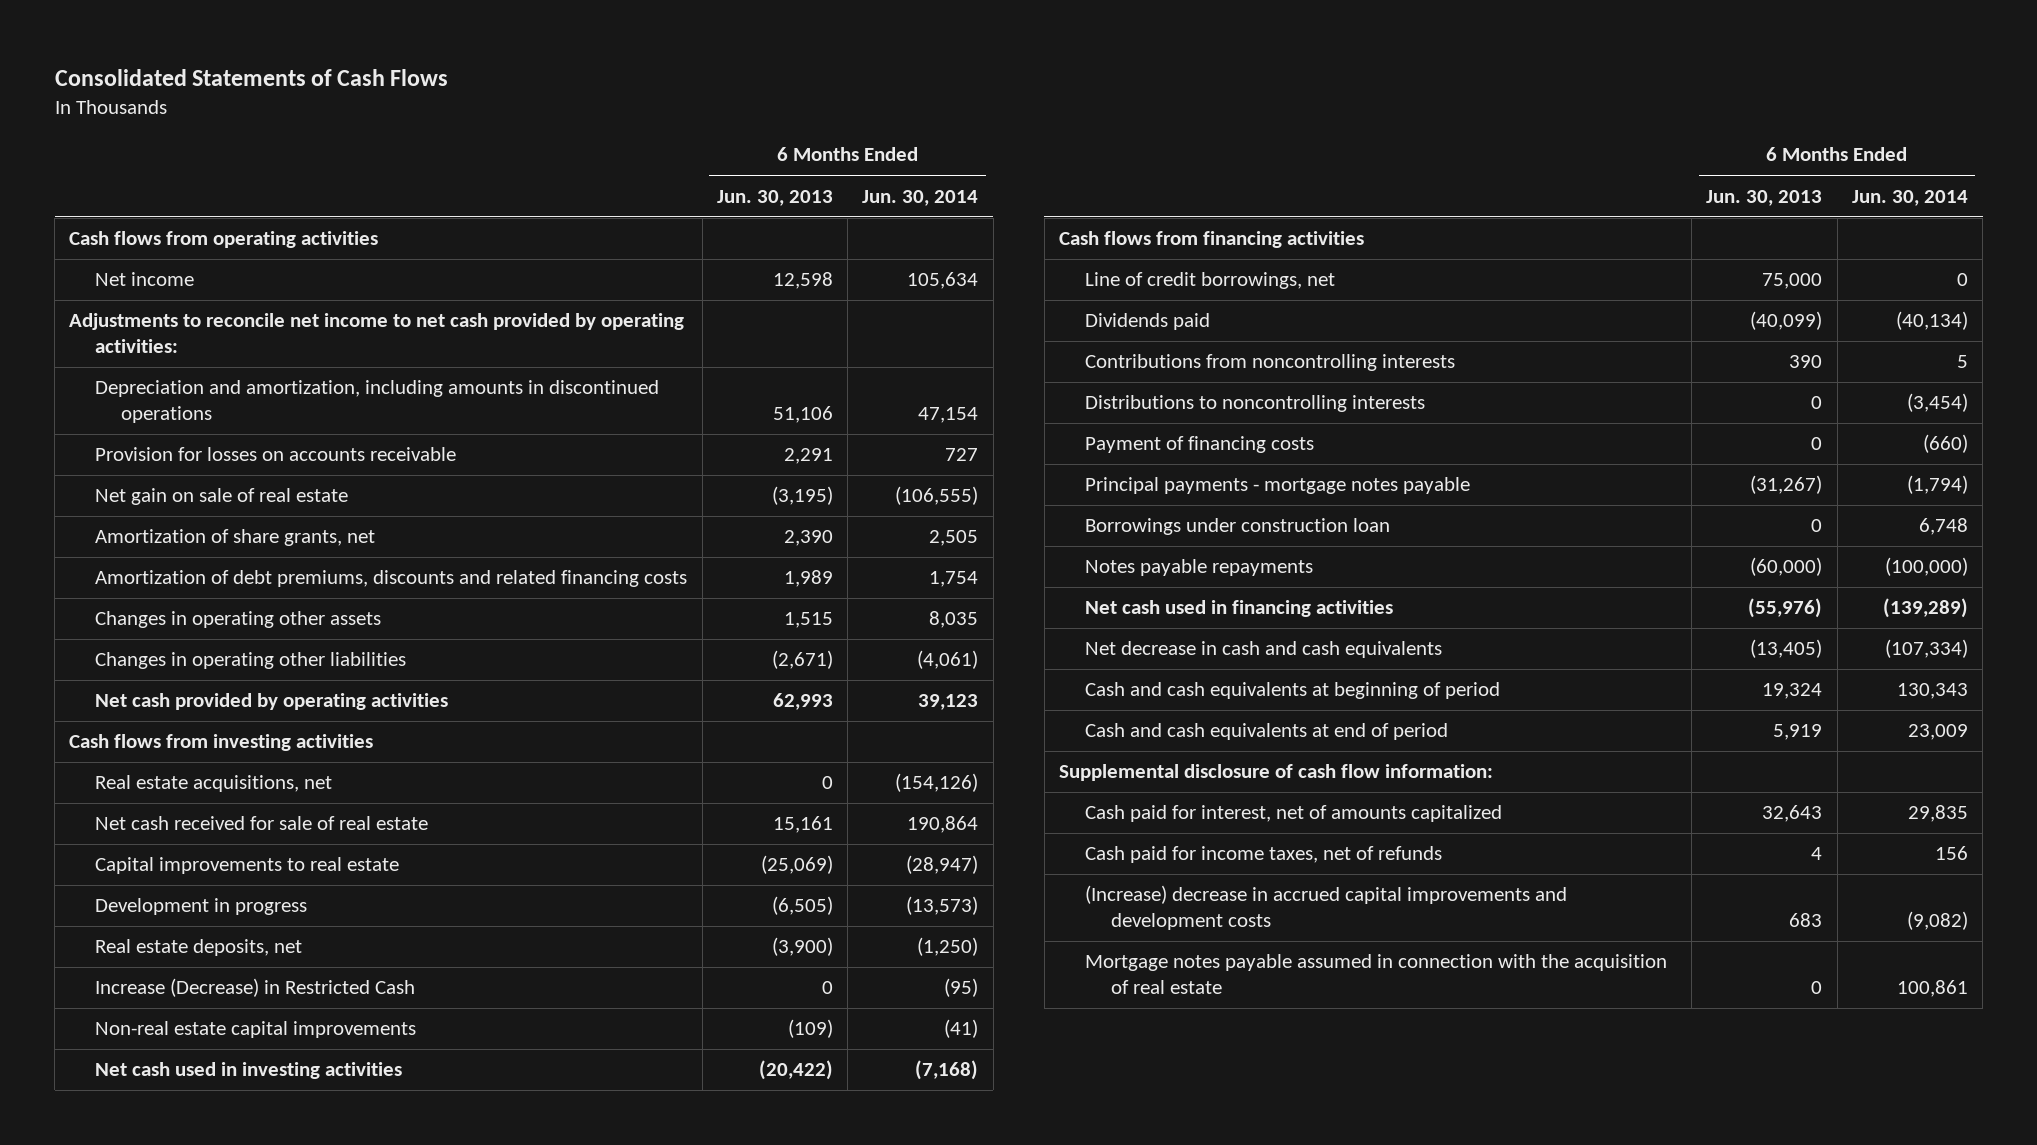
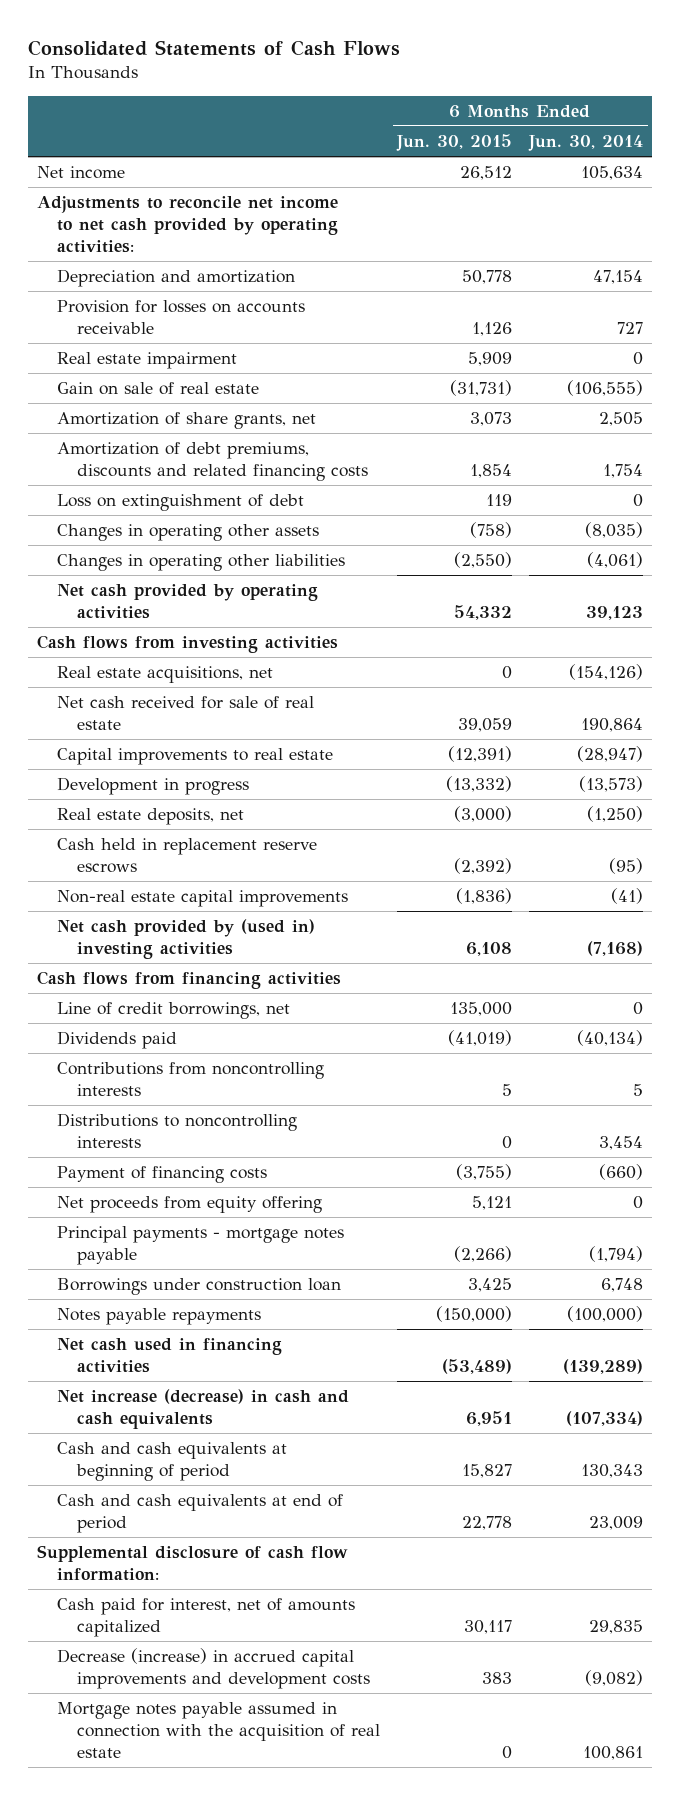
- | 6 Months Ended Jun. 30, 2013 | 6 Months Ended Jun. 30, 2014
+ | 6 Months Ended Jun. 30, 2015 | 6 Months Ended Jun. 30, 2014
- Cash flows from operating activities
- Depreciation and amortization, including amounts in discontinued operations | 51,106 | 47,154
+ Depreciation and amortization | 50,778 | 47,154
- Net gain on sale of real estate | (3,195) | (106,555)
+ Real estate impairment | 5,909 | 0
+ Gain on sale of real estate | (31,731) | (106,555)
- Changes in operating other assets | 1,515 | 8,035
+ Loss on extinguishment of debt | 119 | 0
+ Changes in operating other assets | (758) | (8,035)
- Increase (Decrease) in Restricted Cash | 0 | (95)
+ Cash held in replacement reserve escrows | (2,392) | (95)
- Net cash used in investing activities | (20,422) | (7,168)
+ Net cash provided by (used in) investing activities | 6,108 | (7,168)
- Distributions to noncontrolling interests | 0 | (3,454)
+ Distributions to noncontrolling interests | 0 | 3,454
+ Net proceeds from equity offering | 5,121 | 0
- Net decrease in cash and cash equivalents | (13,405) | (107,334)
+ Net increase (decrease) in cash and cash equivalents | 6,951 | (107,334)
- Cash paid for income taxes, net of refunds | 4 | 156
- (Increase) decrease in accrued capital improvements and development costs | 683 | (9,082)
+ Decrease (increase) in accrued capital improvements and development costs | 383 | (9,082)

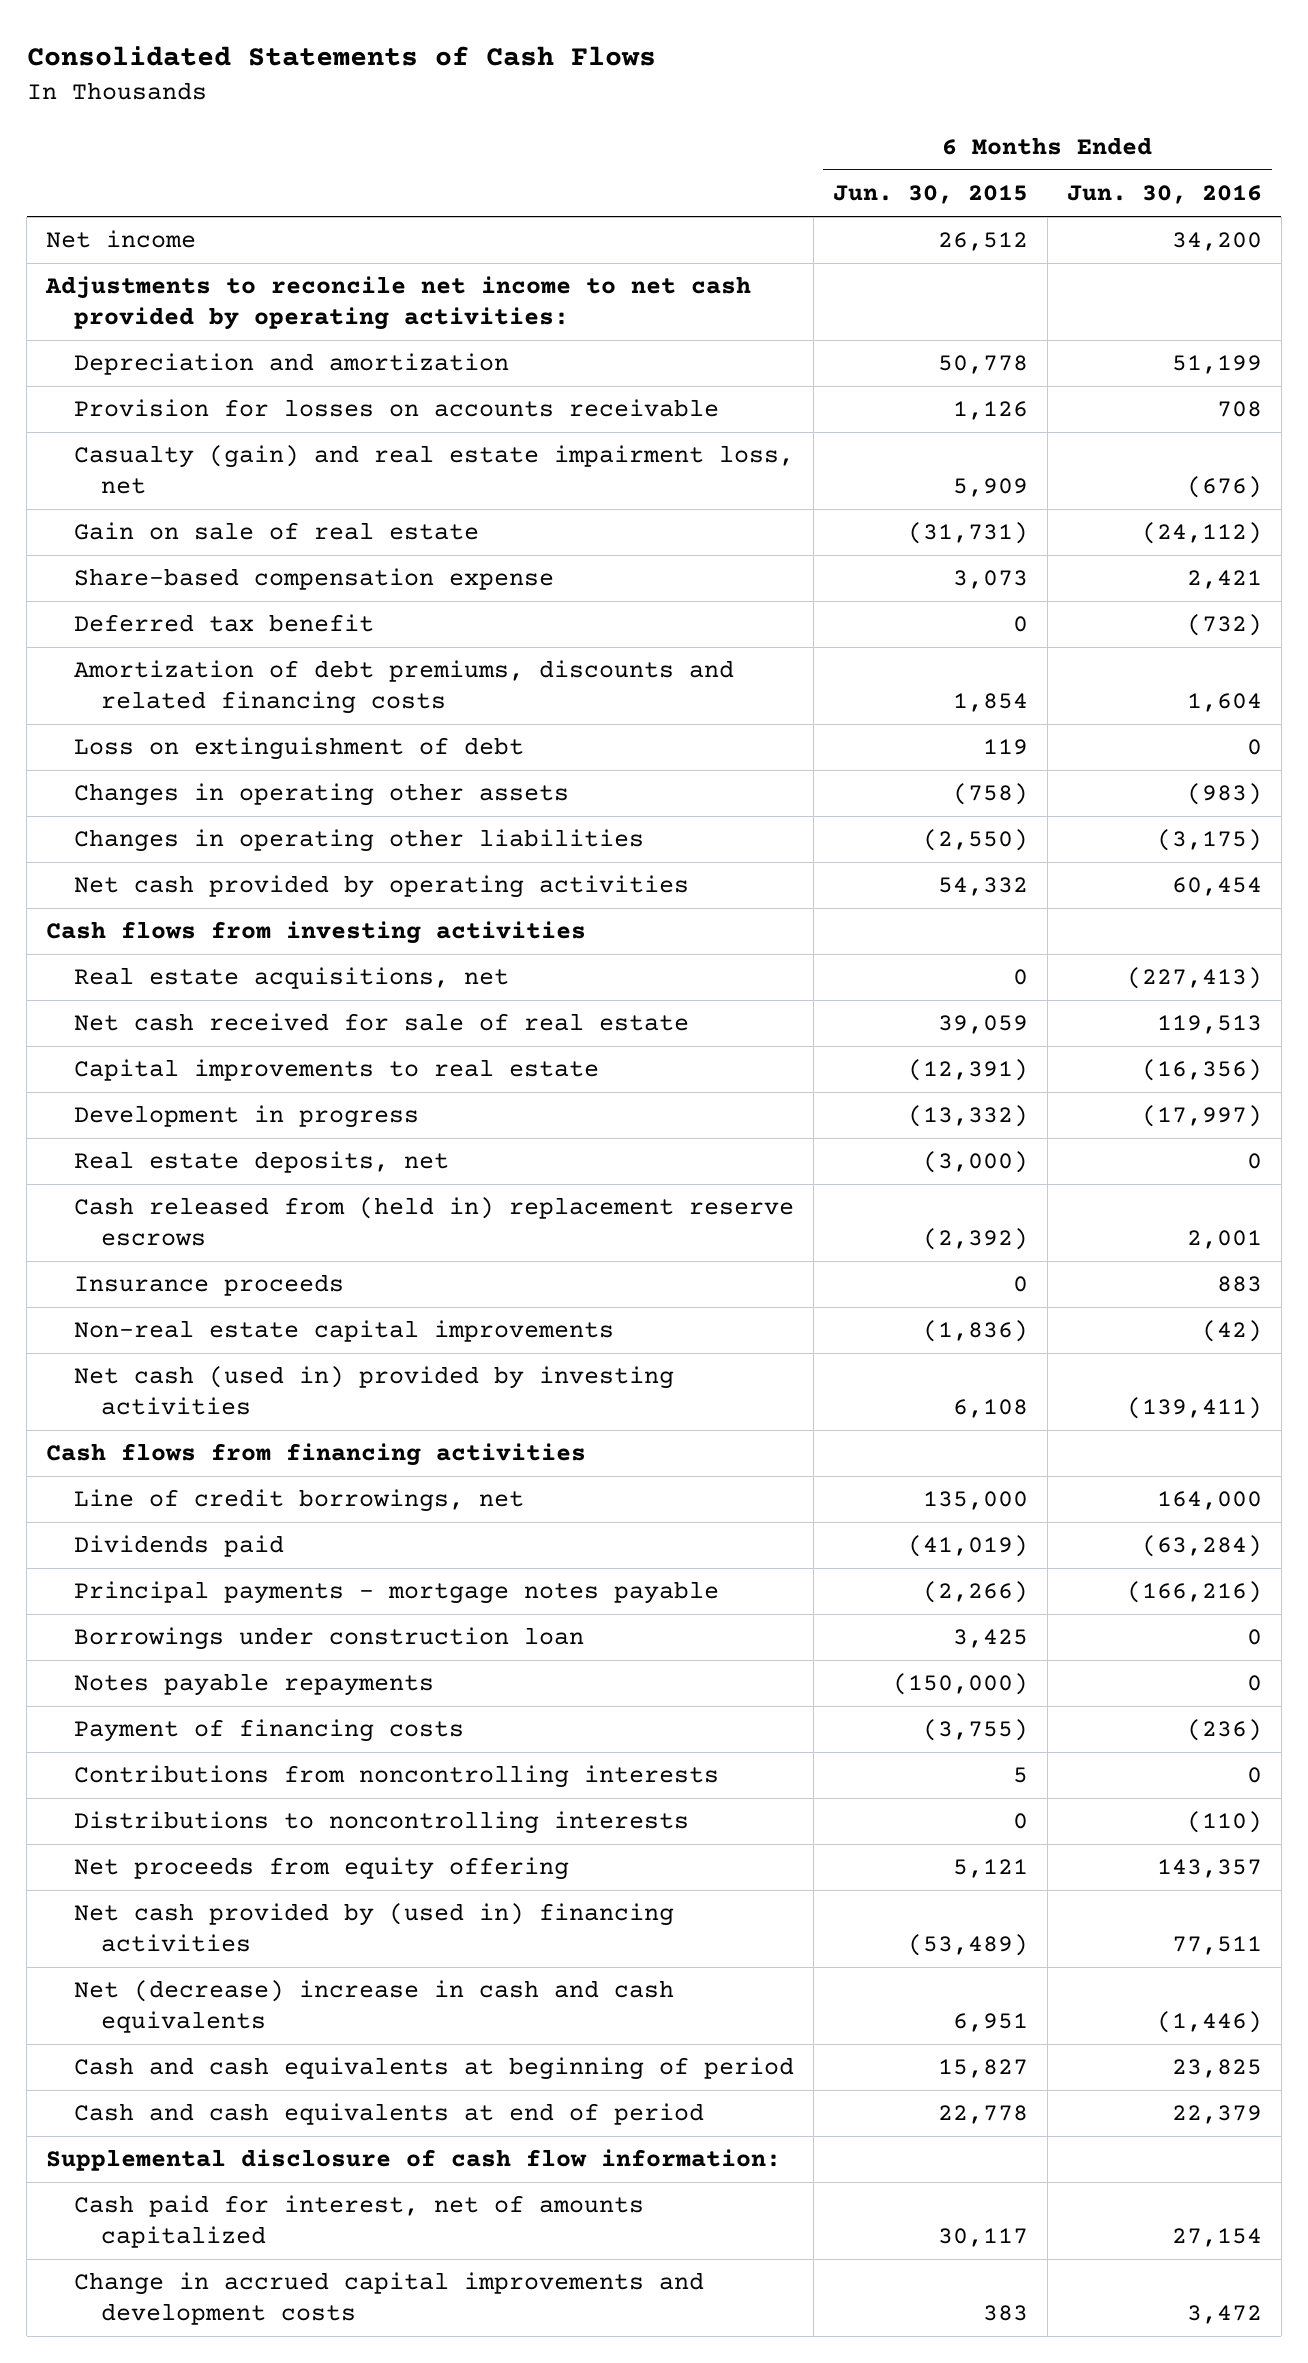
- | 6 Months Ended Jun. 30, 2015 | 6 Months Ended Jun. 30, 2014
+ | 6 Months Ended Jun. 30, 2015 | 6 Months Ended Jun. 30, 2016
- Real estate impairment | 5,909 | 0
+ Casualty (gain) and real estate impairment loss, net | 5,909 | (676)
- Amortization of share grants, net | 3,073 | 2,505
+ Share-based compensation expense | 3,073 | 2,421
+ Deferred tax benefit | 0 | (732)
- Cash held in replacement reserve escrows | (2,392) | (95)
+ Cash released from (held in) replacement reserve escrows | (2,392) | 2,001
+ Insurance proceeds | 0 | 883
- Net cash provided by (used in) investing activities | 6,108 | (7,168)
+ Net cash (used in) provided by investing activities | 6,108 | (139,411)
- Net cash used in financing activities | (53,489) | (139,289)
- Net increase (decrease) in cash and cash equivalents | 6,951 | (107,334)
moved down: Payment of financing costs | (3,755) | (236)
moved down: Contributions from noncontrolling interests | 5 | 0
moved down: Distributions to noncontrolling interests | 0 | (110)
moved down: Net proceeds from equity offering | 5,121 | 143,357
+ Net cash provided by (used in) financing activities | (53,489) | 77,511
+ Net (decrease) increase in cash and cash equivalents | 6,951 | (1,446)
- Decrease (increase) in accrued capital improvements and development costs | 383 | (9,082)
- Mortgage notes payable assumed in connection with the acquisition of real estate | 0 | 100,861
+ Change in accrued capital improvements and development costs | 383 | 3,472

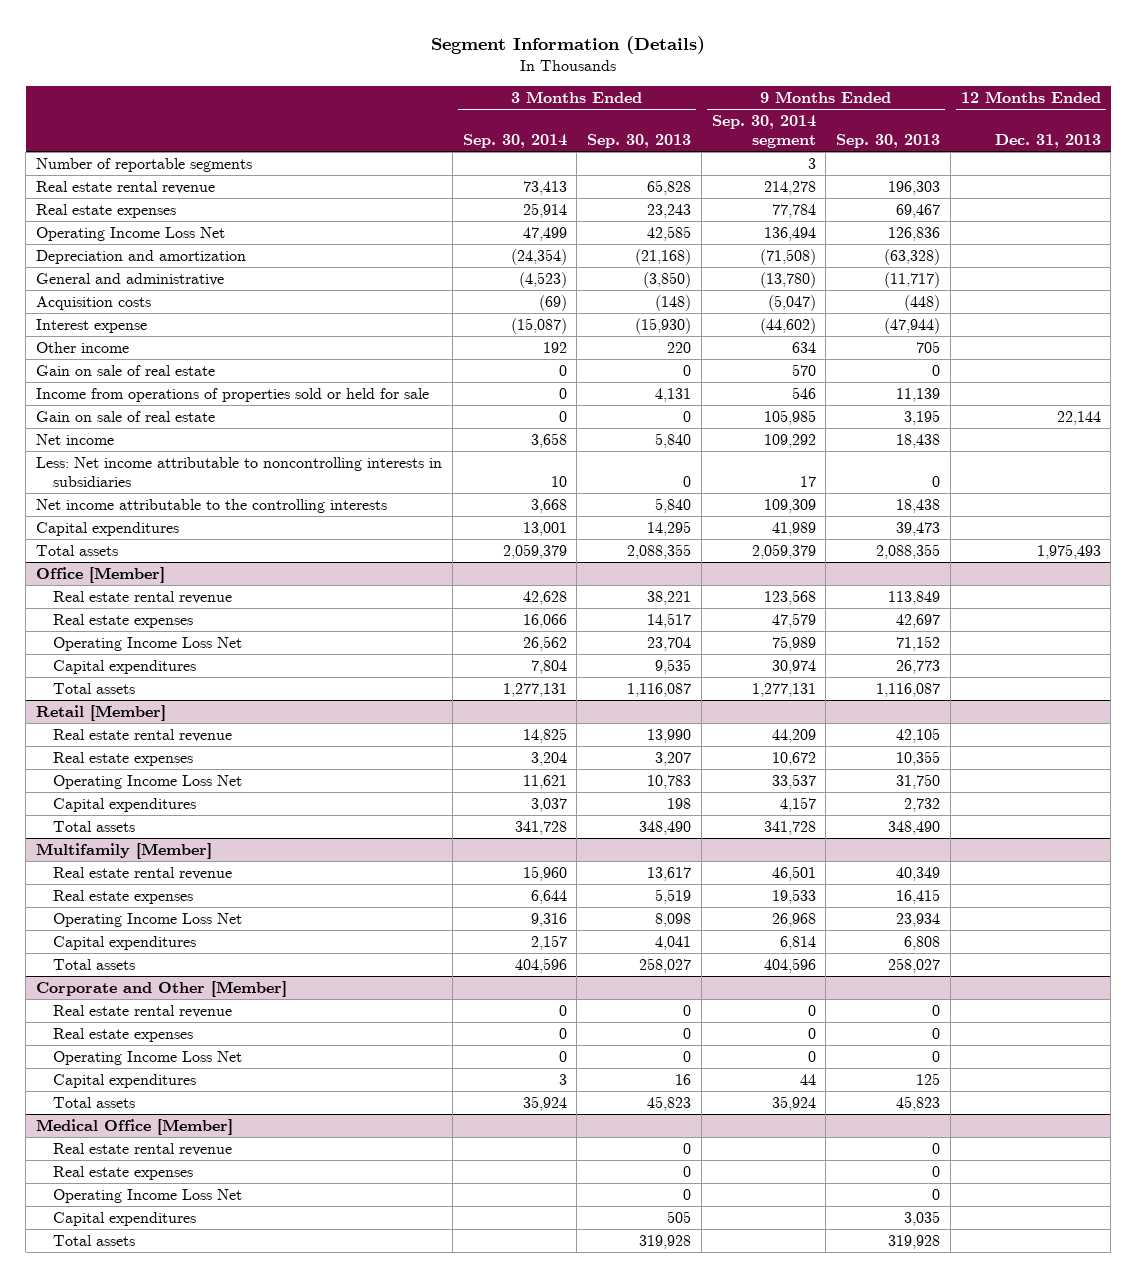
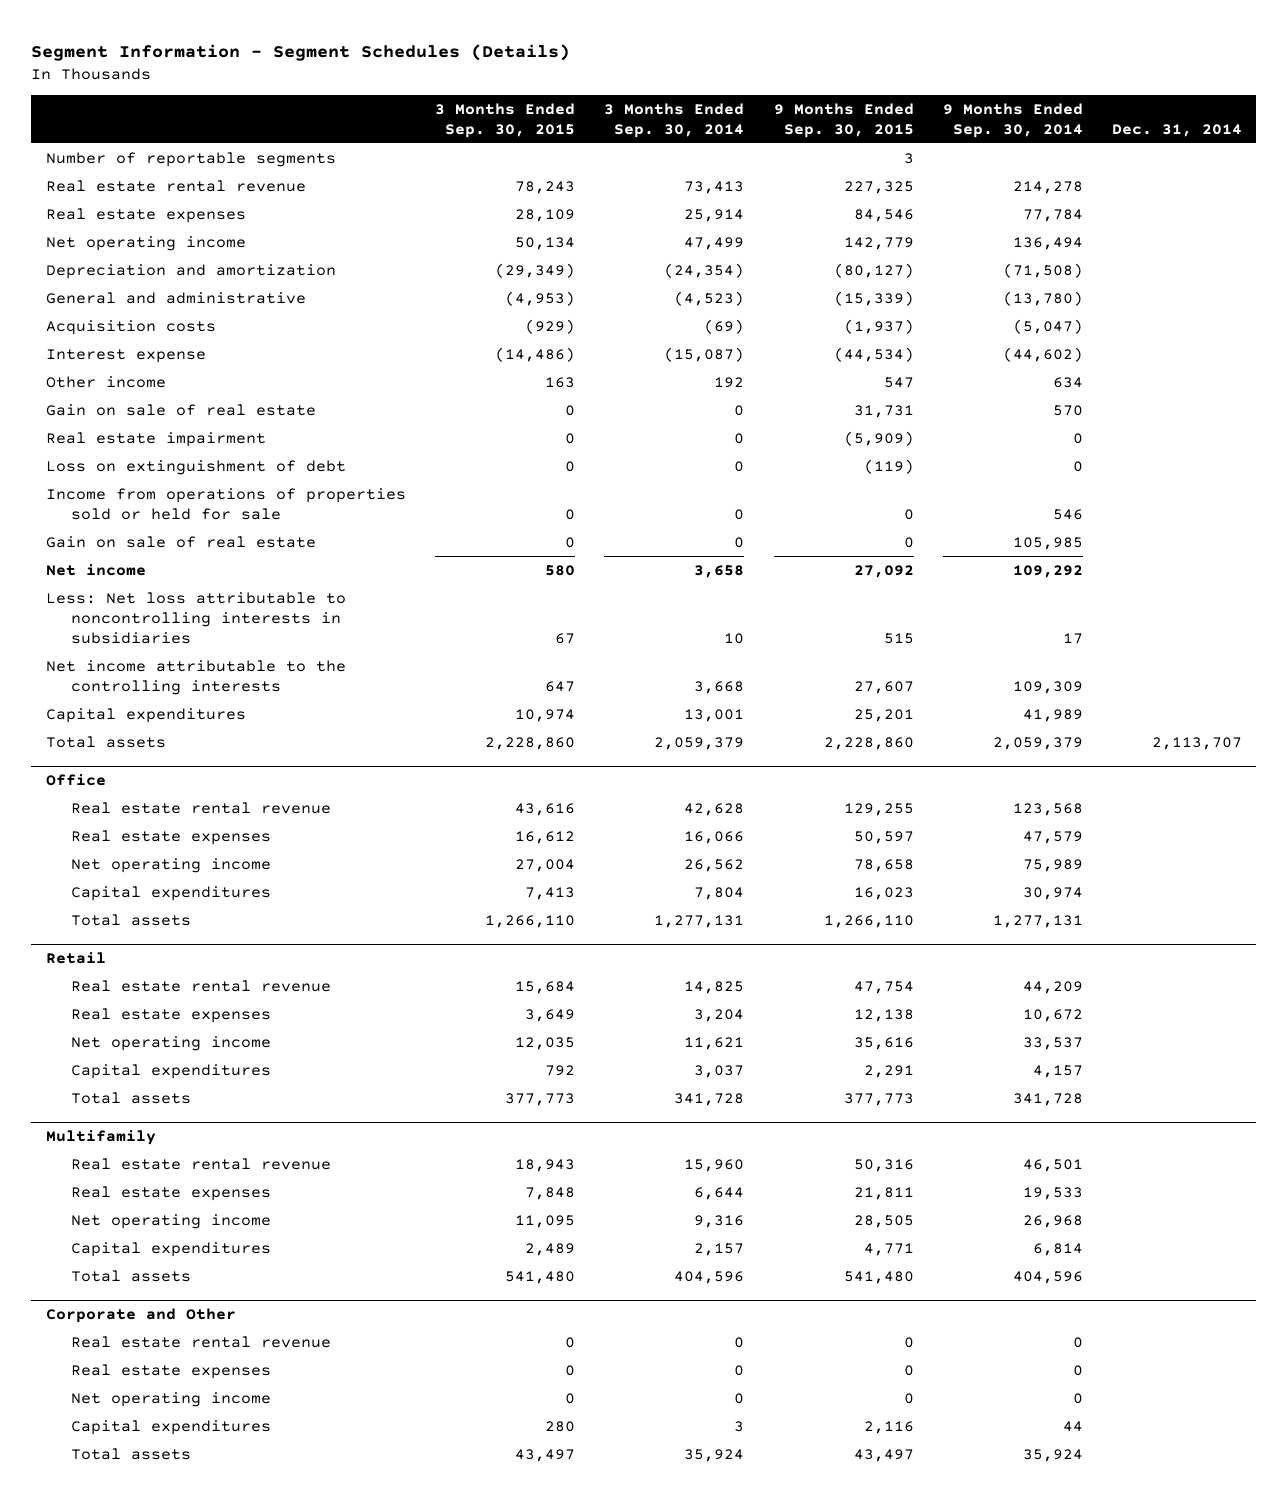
- Segment Information (Details)
+ Segment Information - Segment Schedules (Details)
- | 3 Months Ended Sep. 30, 2014 | 3 Months Ended Sep. 30, 2013 | 9 Months Ended Sep. 30, 2014 segment | 9 Months Ended Sep. 30, 2013 | 12 Months Ended Dec. 31, 2013
+ | 3 Months Ended Sep. 30, 2015 | 3 Months Ended Sep. 30, 2014 | 9 Months Ended Sep. 30, 2015 | 9 Months Ended Sep. 30, 2014 | Dec. 31, 2014
- Operating Income Loss Net | 47,499 | 42,585 | 136,494 | 126,836 |
+ Net operating income | 50,134 | 47,499 | 142,779 | 136,494 |
+ Real estate impairment | 0 | 0 | (5,909) | 0 |
+ Loss on extinguishment of debt | 0 | 0 | (119) | 0 |
- Less: Net income attributable to noncontrolling interests in subsidiaries | 10 | 0 | 17 | 0 |
+ Less: Net loss attributable to noncontrolling interests in subsidiaries | 67 | 10 | 515 | 17 |
- Office [Member]
+ Office
- Operating Income Loss Net | 26,562 | 23,704 | 75,989 | 71,152 |
+ Net operating income | 27,004 | 26,562 | 78,658 | 75,989 |
- Retail [Member]
+ Retail
- Operating Income Loss Net | 11,621 | 10,783 | 33,537 | 31,750 |
+ Net operating income | 12,035 | 11,621 | 35,616 | 33,537 |
- Multifamily [Member]
+ Multifamily
- Operating Income Loss Net | 9,316 | 8,098 | 26,968 | 23,934 |
+ Net operating income | 11,095 | 9,316 | 28,505 | 26,968 |
- Corporate and Other [Member]
+ Corporate and Other
- Operating Income Loss Net | 0 | 0 | 0 | 0 |
+ Net operating income | 0 | 0 | 0 | 0 |
- Medical Office [Member]
- Real estate rental revenue | | 0 | | 0 |
- Real estate expenses | | 0 | | 0 |
- Operating Income Loss Net | | 0 | | 0 |
- Capital expenditures | | 505 | | 3,035 |
- Total assets | | 319,928 | | 319,928 |

